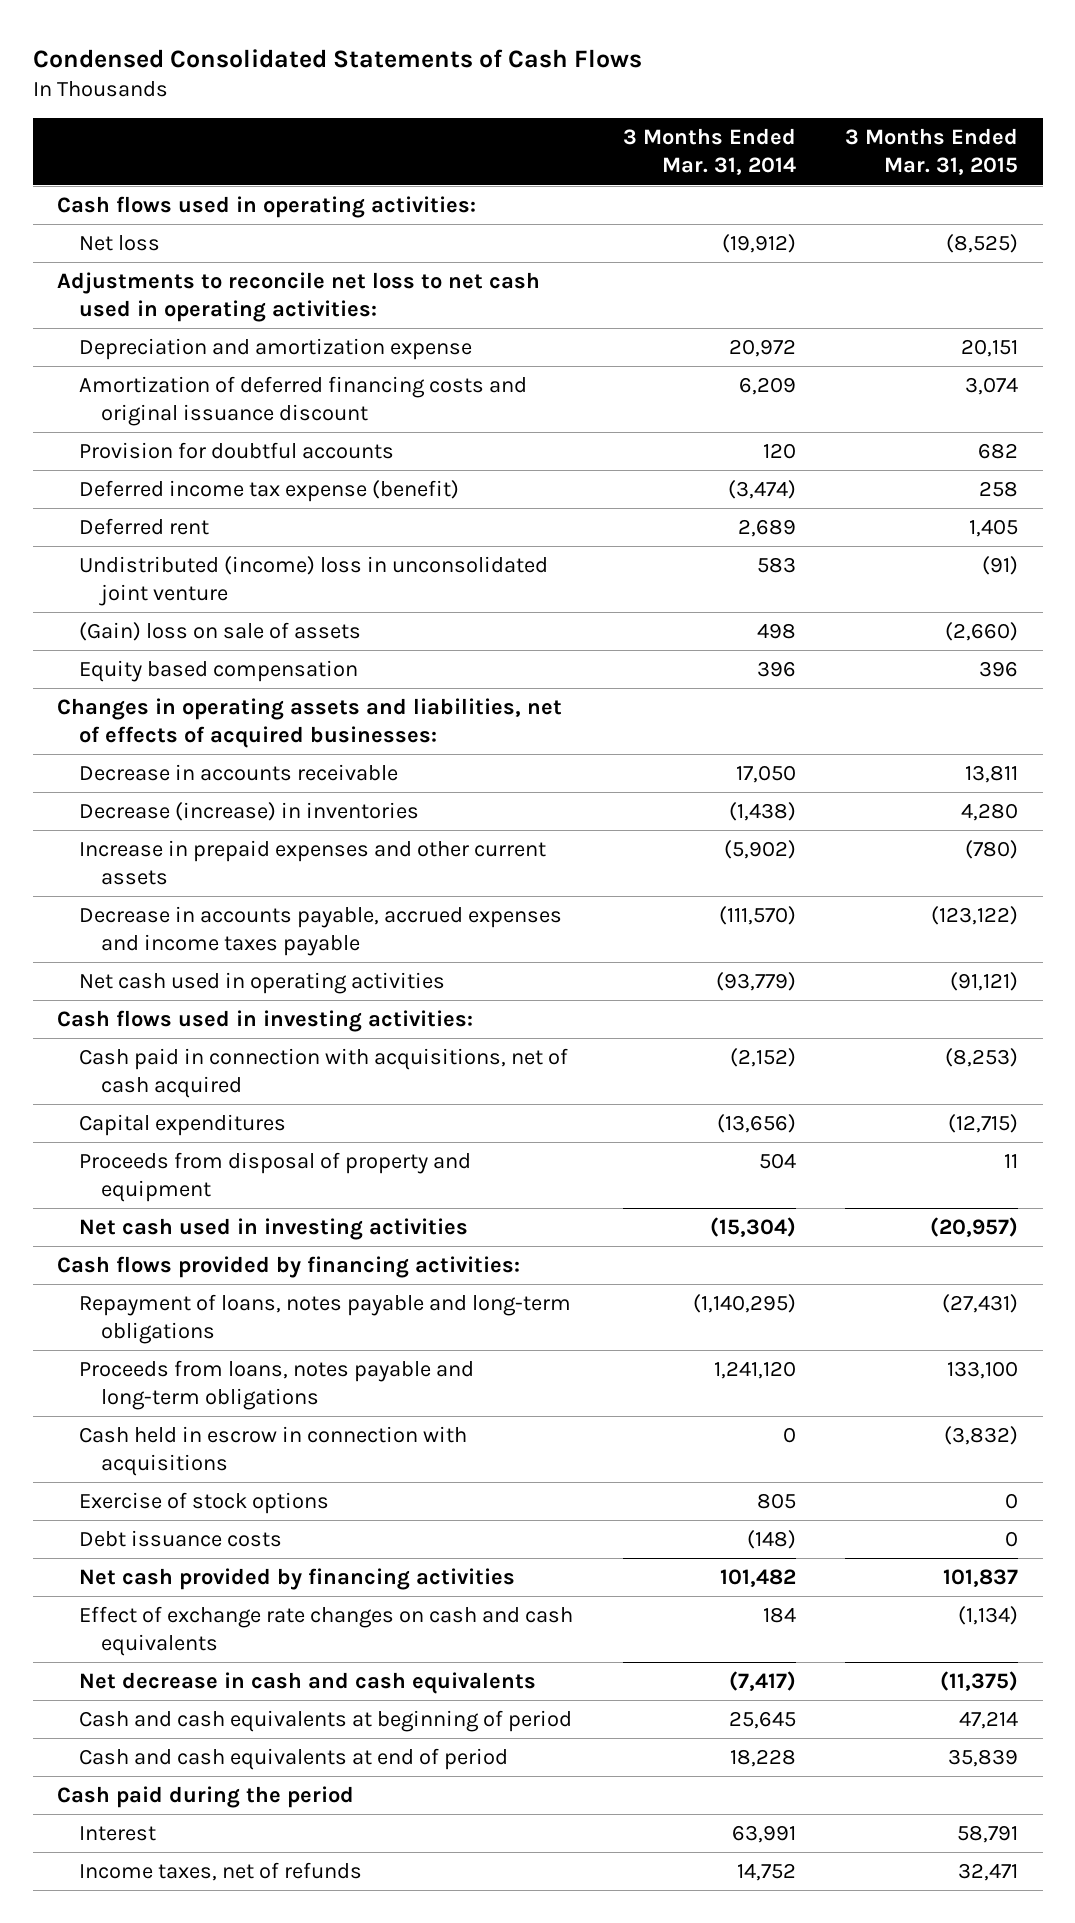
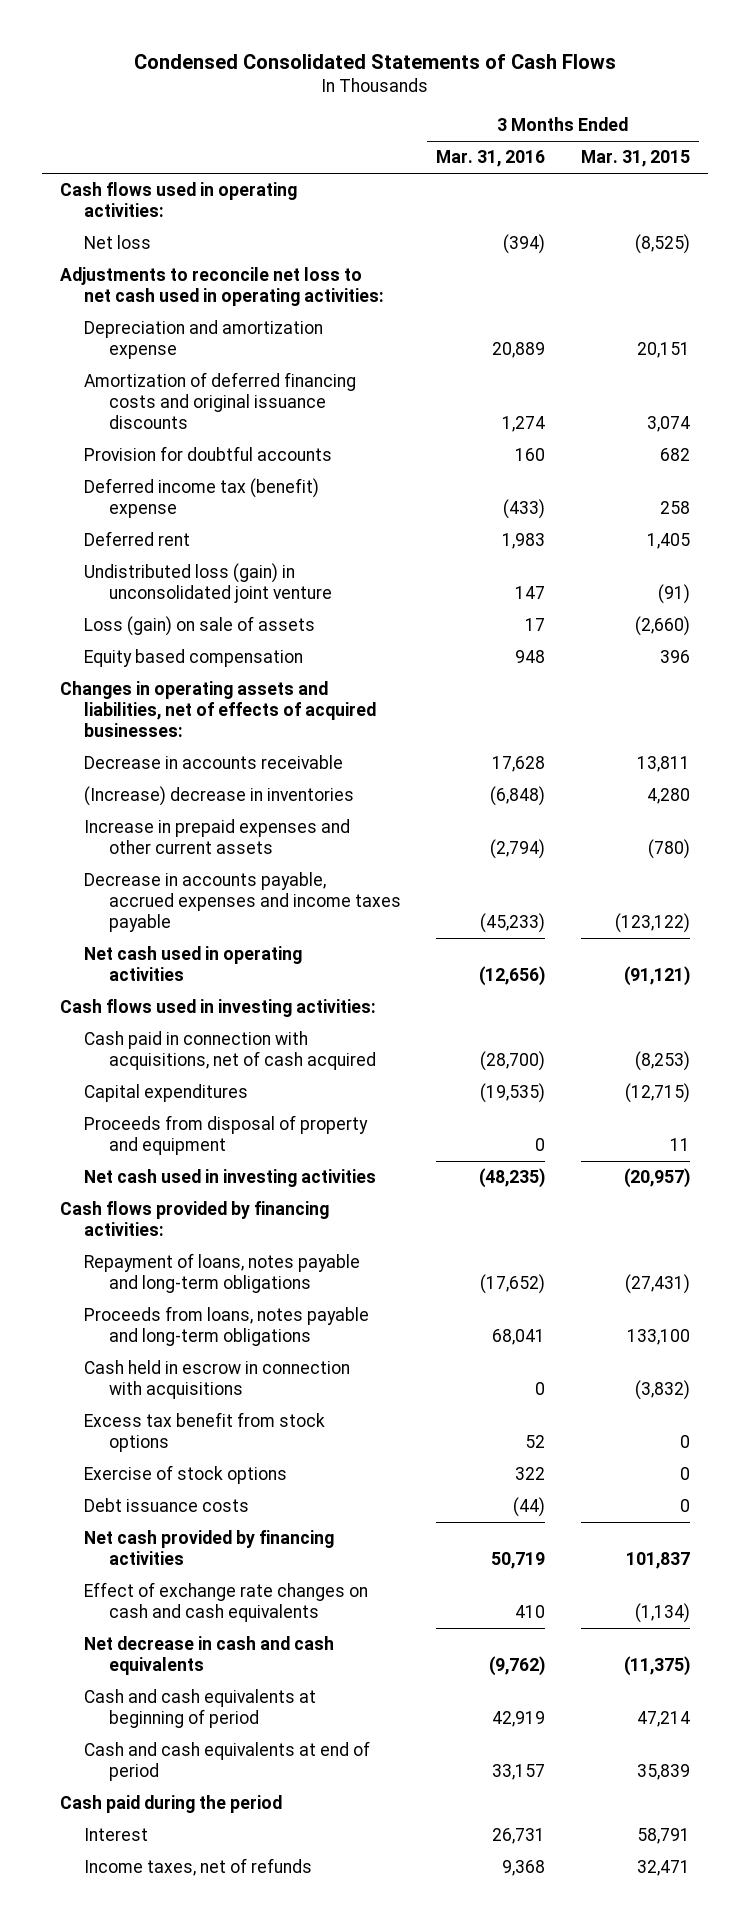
- | 3 Months Ended Mar. 31, 2014 | 3 Months Ended Mar. 31, 2015
+ | 3 Months Ended Mar. 31, 2016 | 3 Months Ended Mar. 31, 2015
- Amortization of deferred financing costs and original issuance discount | 6,209 | 3,074
+ Amortization of deferred financing costs and original issuance discounts | 1,274 | 3,074
- Deferred income tax expense (benefit) | (3,474) | 258
+ Deferred income tax (benefit) expense | (433) | 258
- Undistributed (income) loss in unconsolidated joint venture | 583 | (91)
- (Gain) loss on sale of assets | 498 | (2,660)
+ Undistributed loss (gain) in unconsolidated joint venture | 147 | (91)
+ Loss (gain) on sale of assets | 17 | (2,660)
- Decrease (increase) in inventories | (1,438) | 4,280
+ (Increase) decrease in inventories | (6,848) | 4,280
+ Excess tax benefit from stock options | 52 | 0

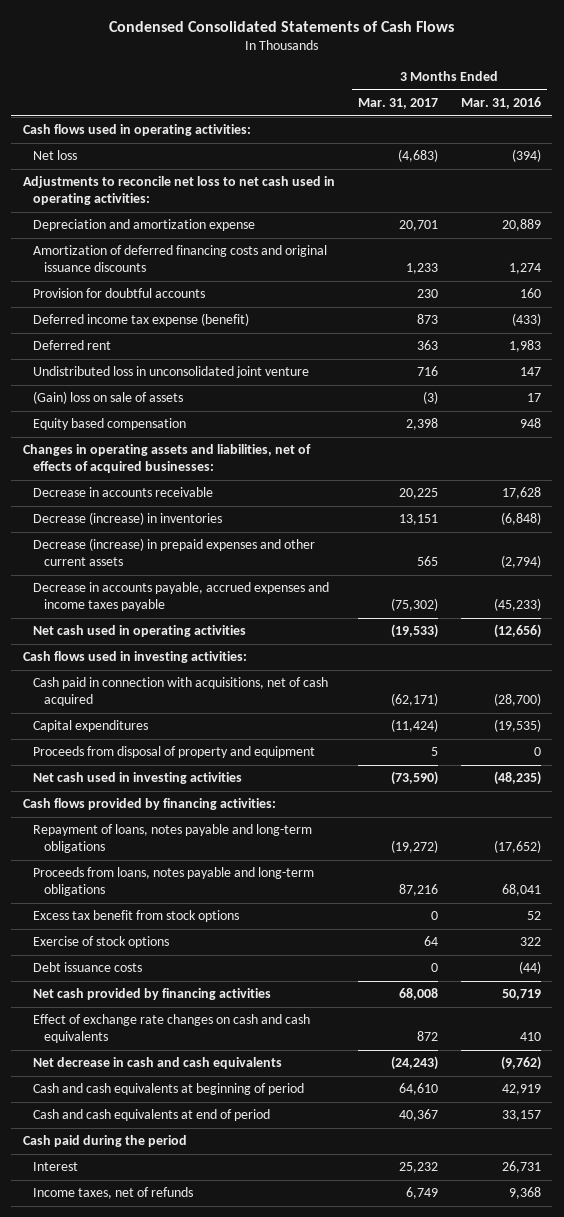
- | 3 Months Ended Mar. 31, 2016 | 3 Months Ended Mar. 31, 2015
+ | 3 Months Ended Mar. 31, 2017 | 3 Months Ended Mar. 31, 2016
- Deferred income tax (benefit) expense | (433) | 258
+ Deferred income tax expense (benefit) | 873 | (433)
- Undistributed loss (gain) in unconsolidated joint venture | 147 | (91)
- Loss (gain) on sale of assets | 17 | (2,660)
+ Undistributed loss in unconsolidated joint venture | 716 | 147
+ (Gain) loss on sale of assets | (3) | 17
- (Increase) decrease in inventories | (6,848) | 4,280
- Increase in prepaid expenses and other current assets | (2,794) | (780)
+ Decrease (increase) in inventories | 13,151 | (6,848)
+ Decrease (increase) in prepaid expenses and other current assets | 565 | (2,794)
- Cash held in escrow in connection with acquisitions | 0 | (3,832)

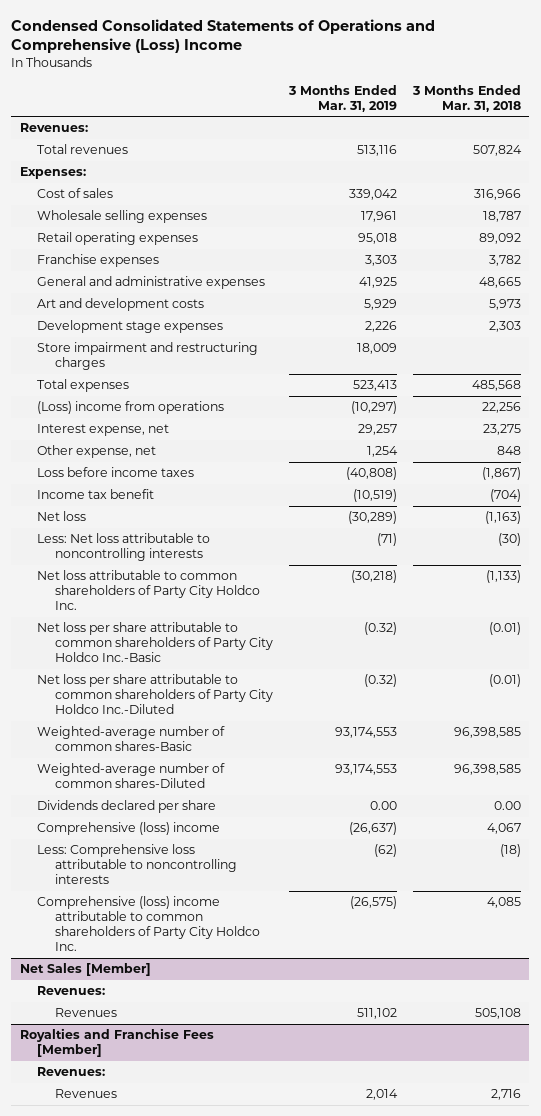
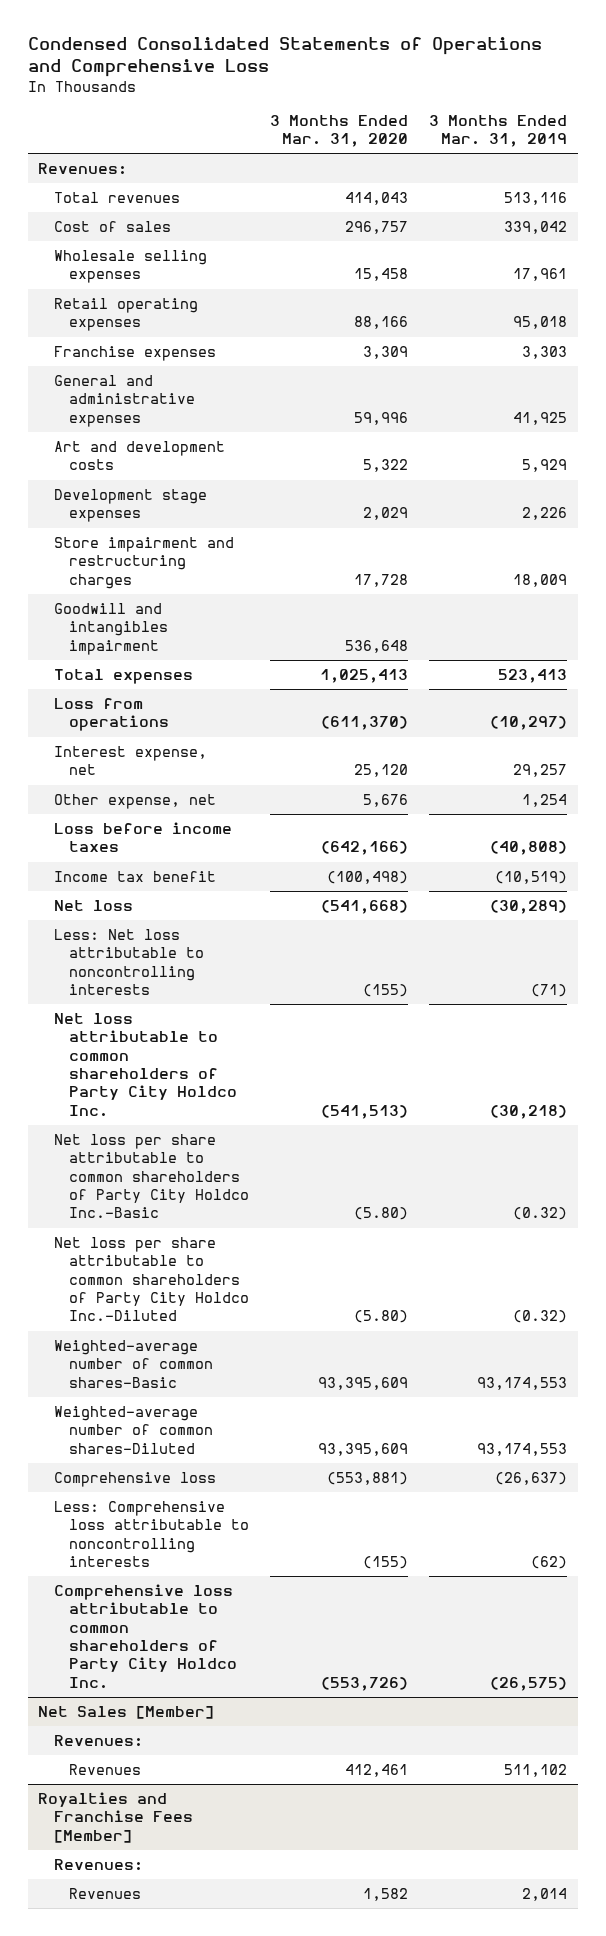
- Condensed Consolidated Statements of Operations and Comprehensive (Loss) Income
+ Condensed Consolidated Statements of Operations and Comprehensive Loss
- | 3 Months Ended Mar. 31, 2019 | 3 Months Ended Mar. 31, 2018
+ | 3 Months Ended Mar. 31, 2020 | 3 Months Ended Mar. 31, 2019
- Expenses:
+ Goodwill and intangibles impairment | 536,648 |
- (Loss) income from operations | (10,297) | 22,256
+ Loss from operations | (611,370) | (10,297)
- Dividends declared per share | 0.00 | 0.00
- Comprehensive (loss) income | (26,637) | 4,067
+ Comprehensive loss | (553,881) | (26,637)
- Comprehensive (loss) income attributable to common shareholders of Party City Holdco Inc. | (26,575) | 4,085
+ Comprehensive loss attributable to common shareholders of Party City Holdco Inc. | (553,726) | (26,575)

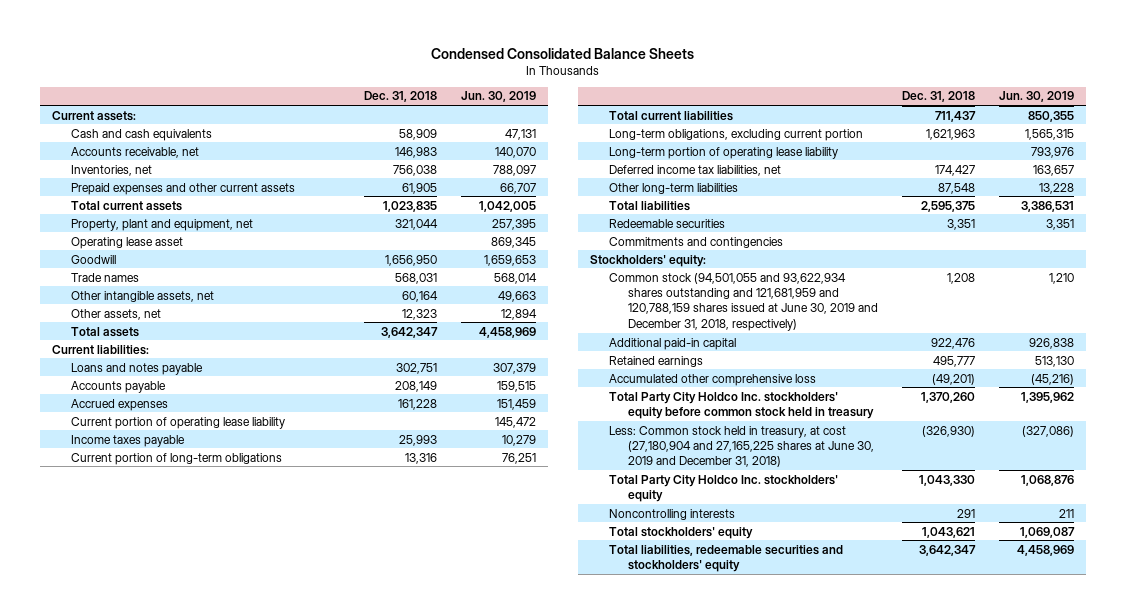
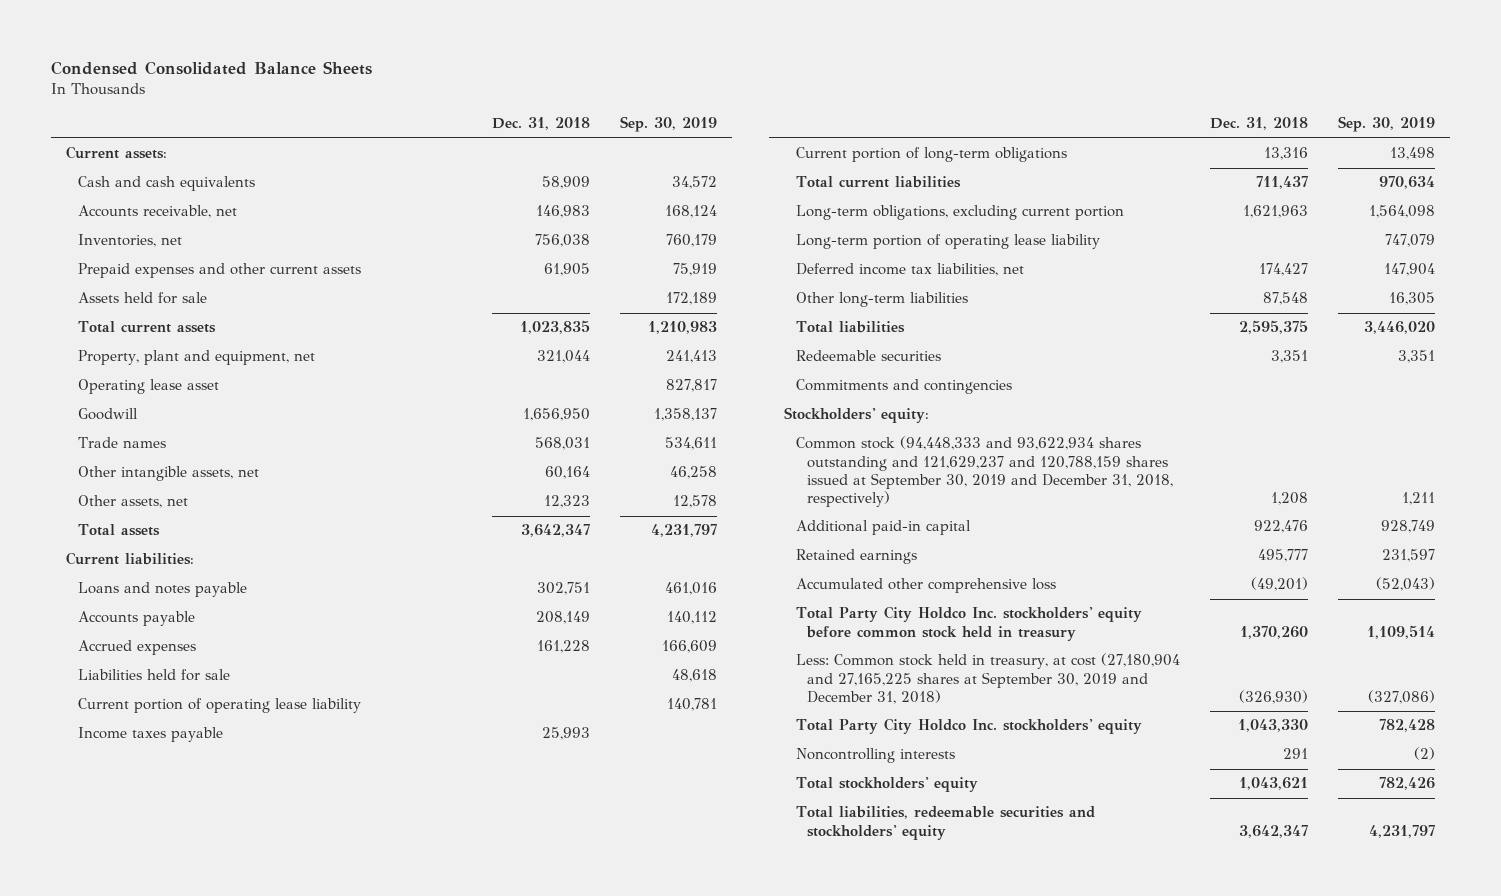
- | Dec. 31, 2018 | Jun. 30, 2019
+ | Dec. 31, 2018 | Sep. 30, 2019
+ Assets held for sale | | 172,189
+ Liabilities held for sale | | 48,618
- Common stock (94,501,055 and 93,622,934 shares outstanding and 121,681,959 and 120,788,159 shares issued at June 30, 2019 and December 31, 2018, respectively) | 1,208 | 1,210
+ Common stock (94,448,333 and 93,622,934 shares outstanding and 121,629,237 and 120,788,159 shares issued at September 30, 2019 and December 31, 2018, respectively) | 1,208 | 1,211
- Less: Common stock held in treasury, at cost (27,180,904 and 27,165,225 shares at June 30, 2019 and December 31, 2018) | (326,930) | (327,086)
+ Less: Common stock held in treasury, at cost (27,180,904 and 27,165,225 shares at September 30, 2019 and December 31, 2018) | (326,930) | (327,086)

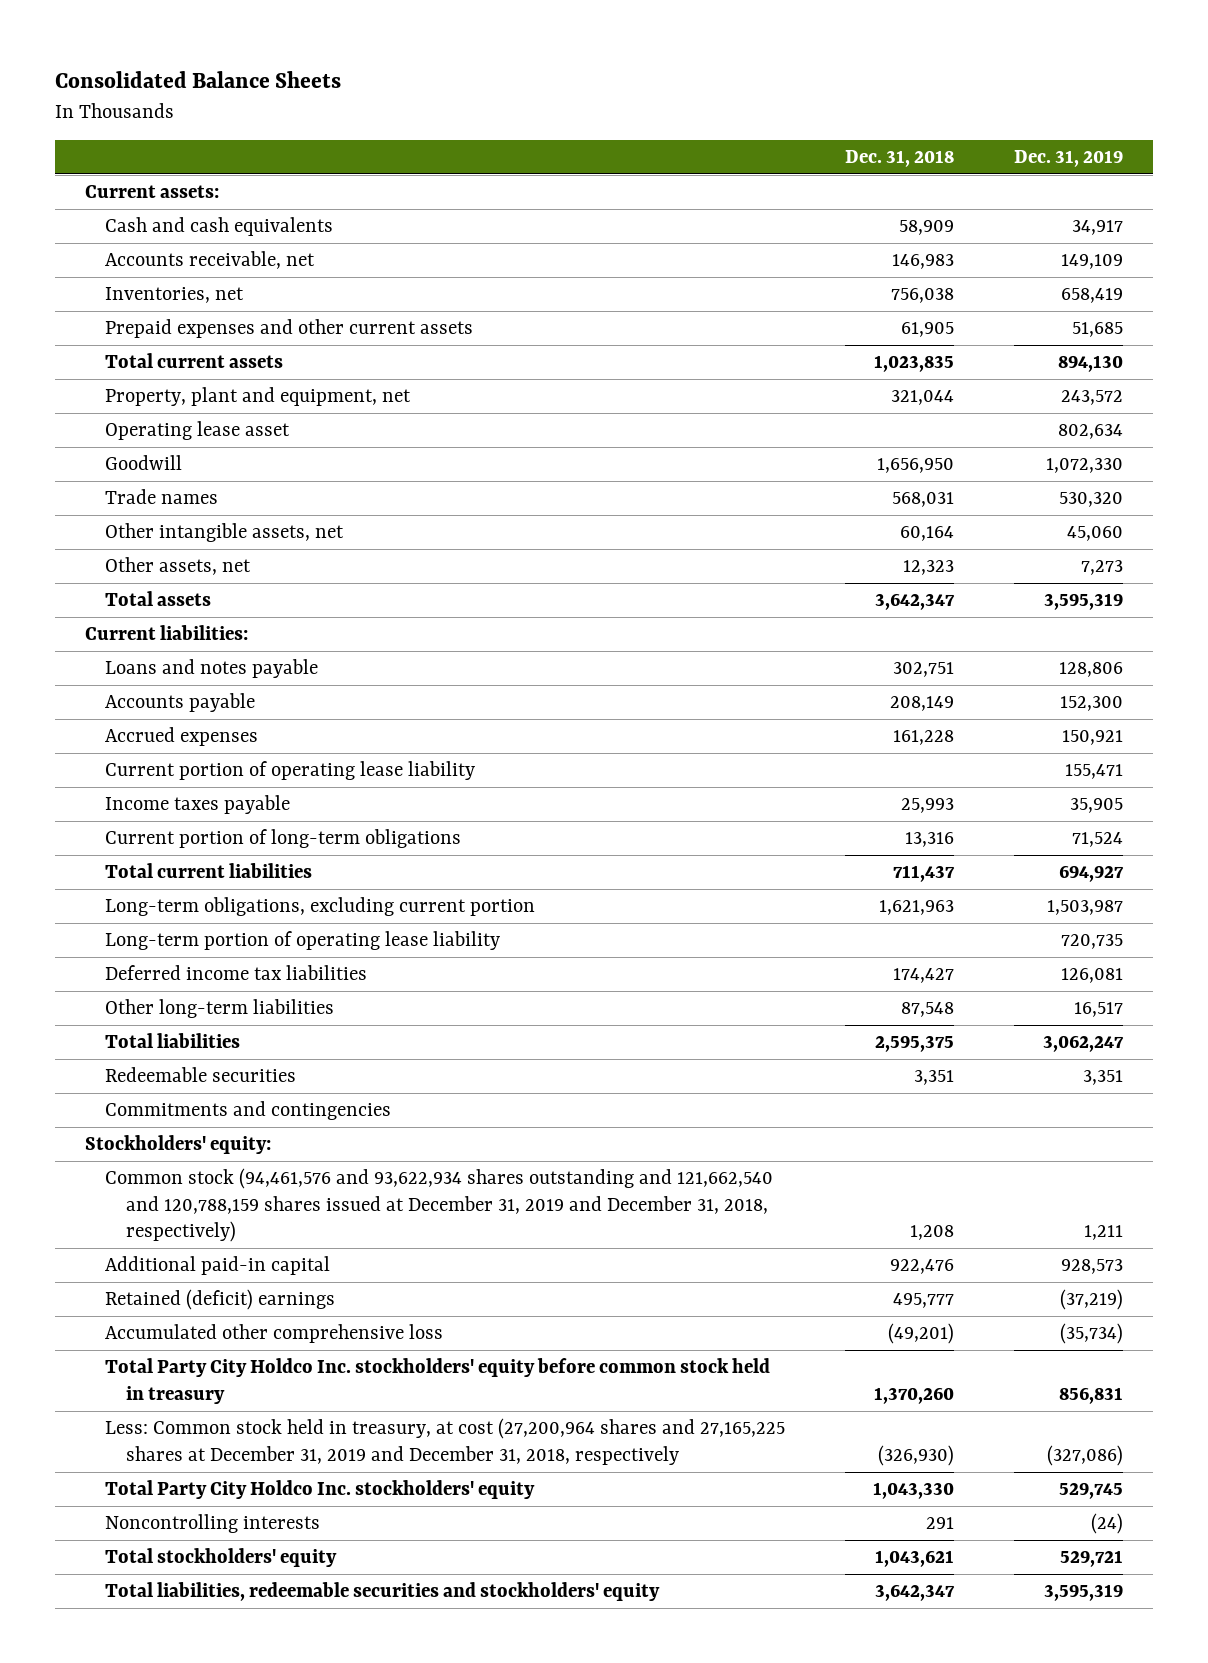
- Condensed Consolidated Balance Sheets
+ Consolidated Balance Sheets
- | Dec. 31, 2018 | Sep. 30, 2019
+ | Dec. 31, 2018 | Dec. 31, 2019
- Assets held for sale | | 172,189
- Liabilities held for sale | | 48,618
- Deferred income tax liabilities, net | 174,427 | 147,904
+ Deferred income tax liabilities | 174,427 | 126,081
- Common stock (94,448,333 and 93,622,934 shares outstanding and 121,629,237 and 120,788,159 shares issued at September 30, 2019 and December 31, 2018, respectively) | 1,208 | 1,211
+ Common stock (94,461,576 and 93,622,934 shares outstanding and 121,662,540 and 120,788,159 shares issued at December 31, 2019 and December 31, 2018, respectively) | 1,208 | 1,211
- Retained earnings | 495,777 | 231,597
+ Retained (deficit) earnings | 495,777 | (37,219)
- Less: Common stock held in treasury, at cost (27,180,904 and 27,165,225 shares at September 30, 2019 and December 31, 2018) | (326,930) | (327,086)
+ Less: Common stock held in treasury, at cost (27,200,964 shares and 27,165,225 shares at December 31, 2019 and December 31, 2018, respectively | (326,930) | (327,086)

